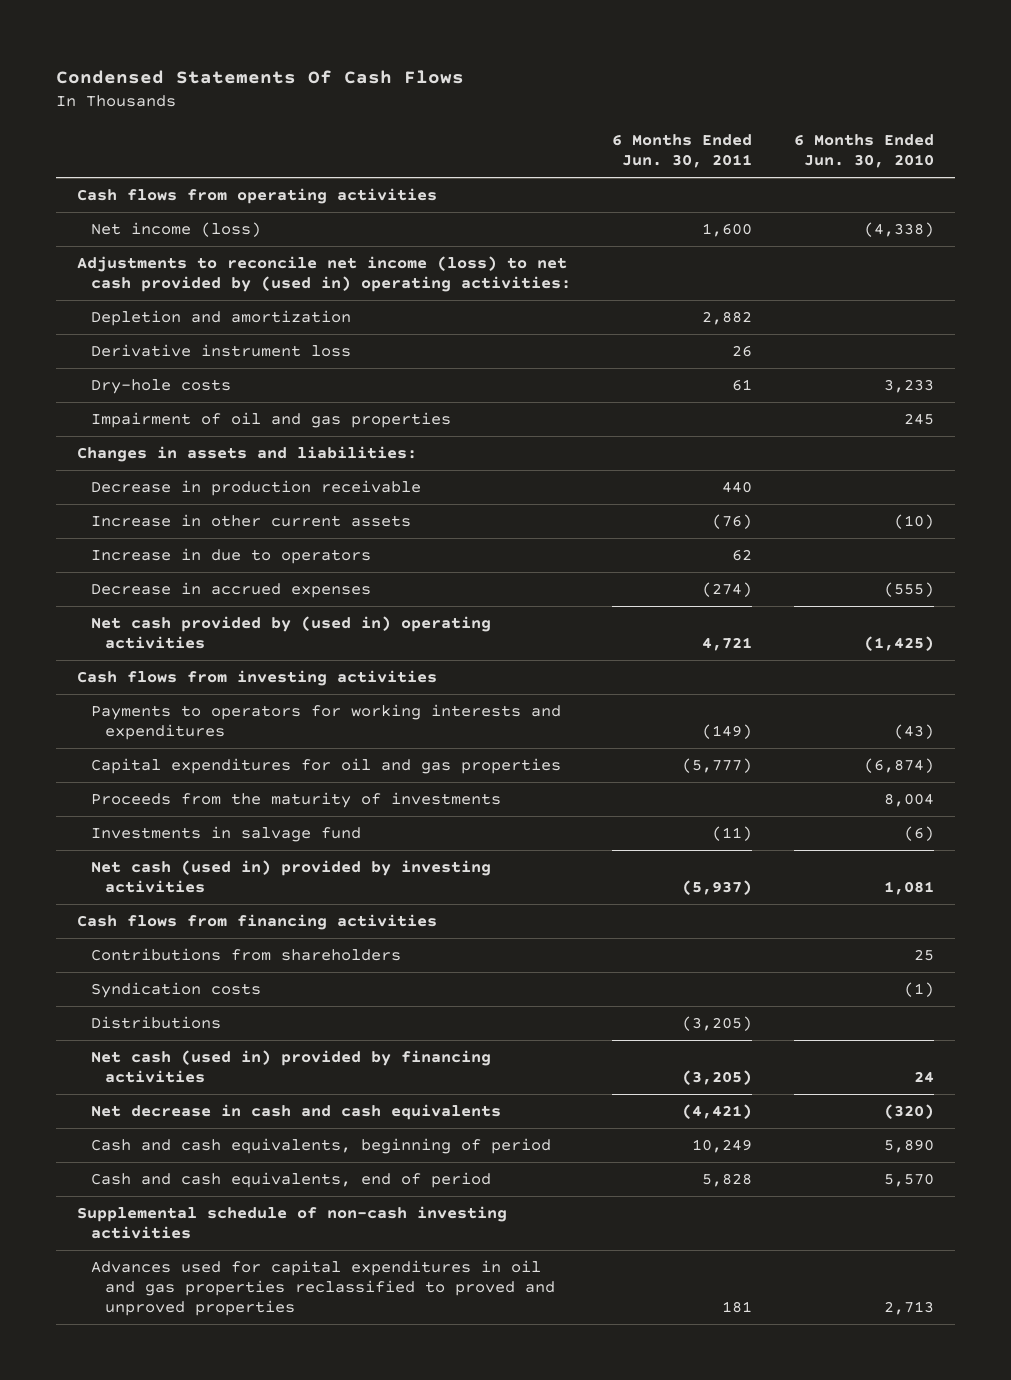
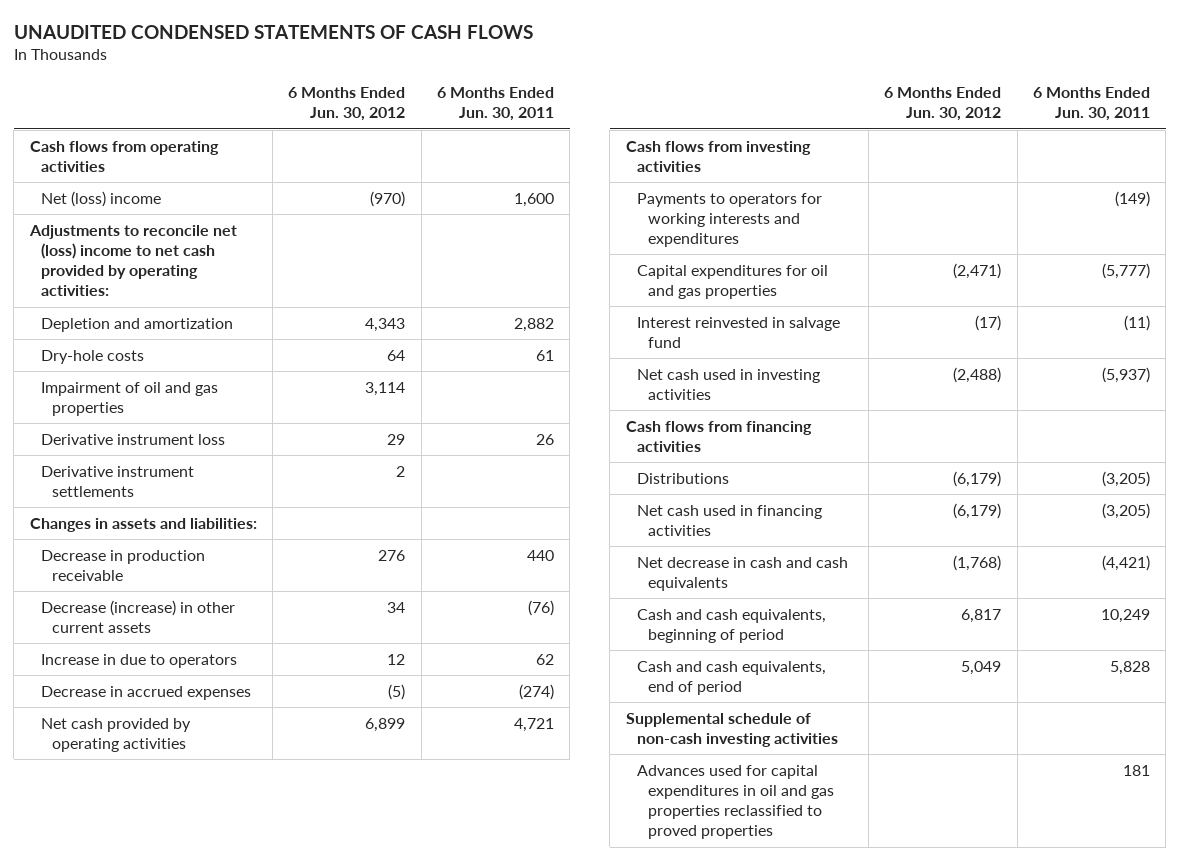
- Condensed Statements Of Cash Flows
+ UNAUDITED CONDENSED STATEMENTS OF CASH FLOWS
- | 6 Months Ended Jun. 30, 2011 | 6 Months Ended Jun. 30, 2010
+ | 6 Months Ended Jun. 30, 2012 | 6 Months Ended Jun. 30, 2011
- Net income (loss) | 1,600 | (4,338)
- Adjustments to reconcile net income (loss) to net cash provided by (used in) operating activities:
+ Net (loss) income | (970) | 1,600
+ Adjustments to reconcile net (loss) income to net cash provided by operating activities:
moved down: Derivative instrument loss | 29 | 26
+ Derivative instrument settlements | 2 |
- Increase in other current assets | (76) | (10)
+ Decrease (increase) in other current assets | 34 | (76)
- Net cash provided by (used in) operating activities | 4,721 | (1,425)
+ Net cash provided by operating activities | 6,899 | 4,721
- Proceeds from the maturity of investments | | 8,004
- Investments in salvage fund | (11) | (6)
- Net cash (used in) provided by investing activities | (5,937) | 1,081
+ Interest reinvested in salvage fund | (17) | (11)
+ Net cash used in investing activities | (2,488) | (5,937)
- Contributions from shareholders | | 25
- Syndication costs | | (1)
- Net cash (used in) provided by financing activities | (3,205) | 24
+ Net cash used in financing activities | (6,179) | (3,205)
- Advances used for capital expenditures in oil and gas properties reclassified to proved and unproved properties | 181 | 2,713
+ Advances used for capital expenditures in oil and gas properties reclassified to proved properties | | 181

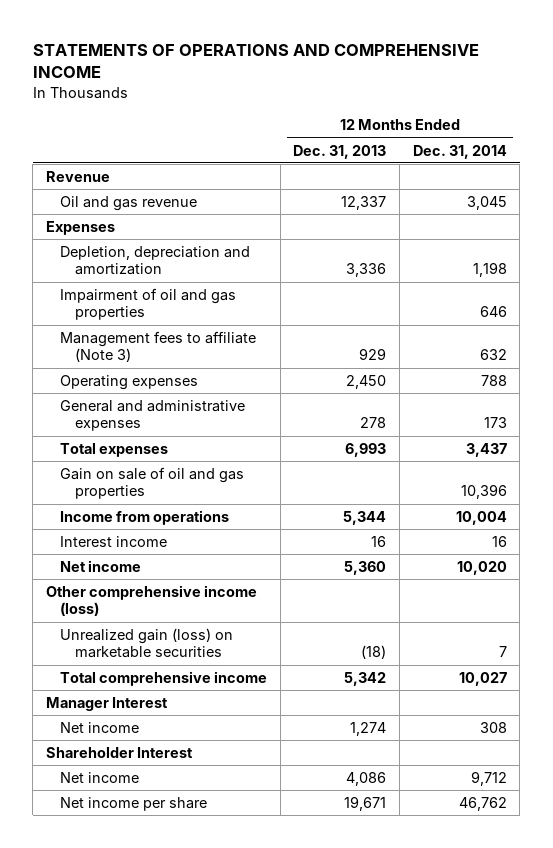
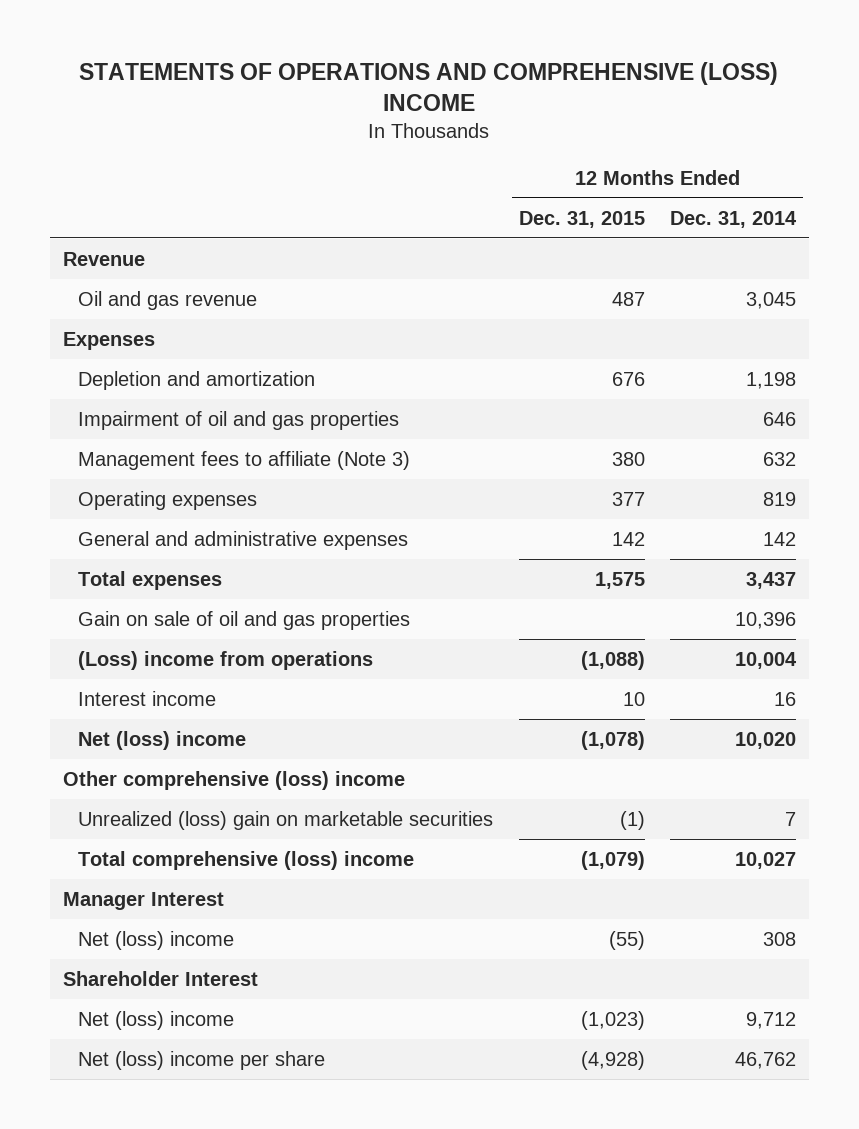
- STATEMENTS OF OPERATIONS AND COMPREHENSIVE INCOME
+ STATEMENTS OF OPERATIONS AND COMPREHENSIVE (LOSS) INCOME
- | 12 Months Ended Dec. 31, 2013 | 12 Months Ended Dec. 31, 2014
+ | 12 Months Ended Dec. 31, 2015 | 12 Months Ended Dec. 31, 2014
- Depletion, depreciation and amortization | 3,336 | 1,198
+ Depletion and amortization | 676 | 1,198
- Operating expenses | 2,450 | 788
- General and administrative expenses | 278 | 173
+ Operating expenses | 377 | 819
+ General and administrative expenses | 142 | 142
- Income from operations | 5,344 | 10,004
+ (Loss) income from operations | (1,088) | 10,004
- Net income | 5,360 | 10,020
- Other comprehensive income (loss)
- Unrealized gain (loss) on marketable securities | (18) | 7
- Total comprehensive income | 5,342 | 10,027
+ Net (loss) income | (1,078) | 10,020
+ Other comprehensive (loss) income
+ Unrealized (loss) gain on marketable securities | (1) | 7
+ Total comprehensive (loss) income | (1,079) | 10,027
- Net income | 1,274 | 308
+ Net (loss) income | (55) | 308
- Net income | 4,086 | 9,712
- Net income per share | 19,671 | 46,762
+ Net (loss) income | (1,023) | 9,712
+ Net (loss) income per share | (4,928) | 46,762

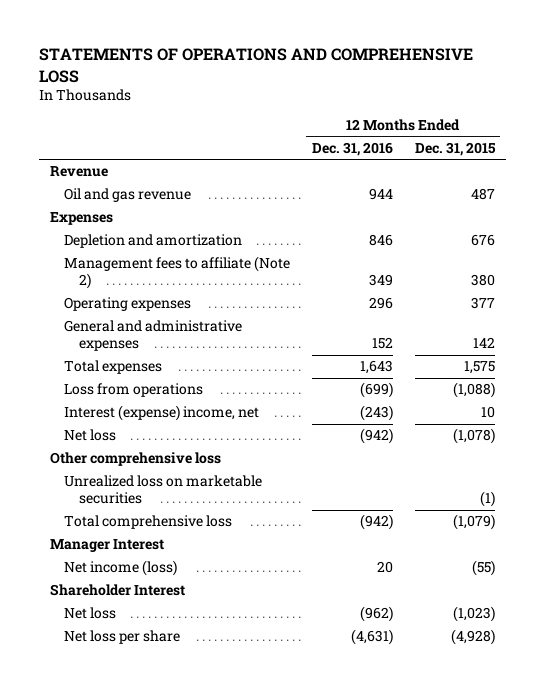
- STATEMENTS OF OPERATIONS AND COMPREHENSIVE (LOSS) INCOME
+ STATEMENTS OF OPERATIONS AND COMPREHENSIVE LOSS
- | 12 Months Ended Dec. 31, 2015 | 12 Months Ended Dec. 31, 2014
+ | 12 Months Ended Dec. 31, 2016 | 12 Months Ended Dec. 31, 2015
- Impairment of oil and gas properties | | 646
- Management fees to affiliate (Note 3) | 380 | 632
+ Management fees to affiliate (Note 2) | 349 | 380
- Gain on sale of oil and gas properties | | 10,396
- (Loss) income from operations | (1,088) | 10,004
- Interest income | 10 | 16
- Net (loss) income | (1,078) | 10,020
- Other comprehensive (loss) income
- Unrealized (loss) gain on marketable securities | (1) | 7
- Total comprehensive (loss) income | (1,079) | 10,027
+ Loss from operations | (699) | (1,088)
+ Interest (expense) income, net | (243) | 10
+ Net loss | (942) | (1,078)
+ Other comprehensive loss
+ Unrealized loss on marketable securities | | (1)
+ Total comprehensive loss | (942) | (1,079)
- Net (loss) income | (55) | 308
+ Net income (loss) | 20 | (55)
- Net (loss) income | (1,023) | 9,712
- Net (loss) income per share | (4,928) | 46,762
+ Net loss | (962) | (1,023)
+ Net loss per share | (4,631) | (4,928)

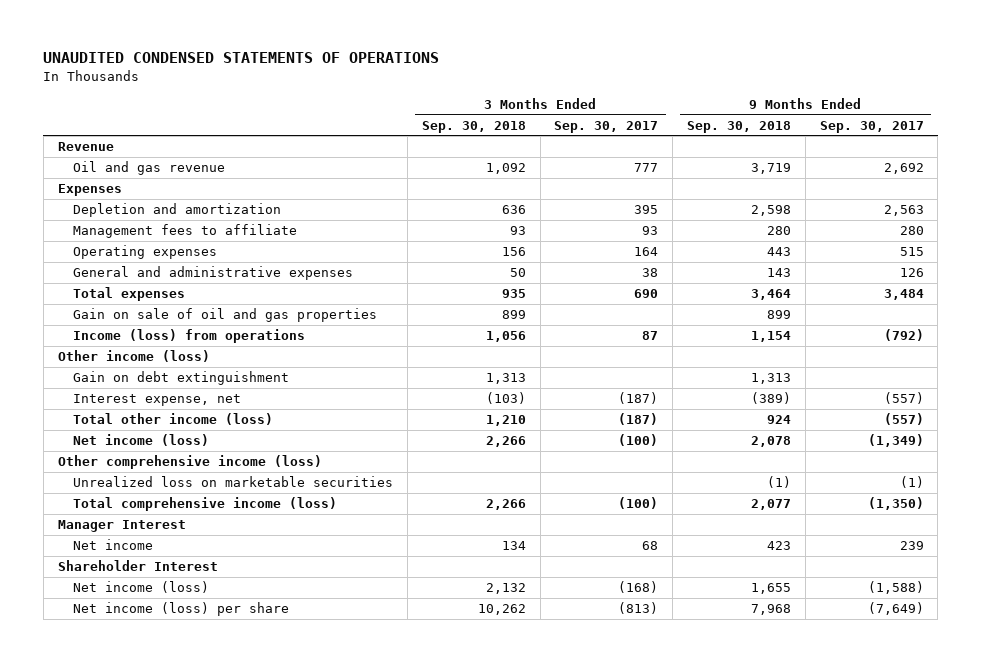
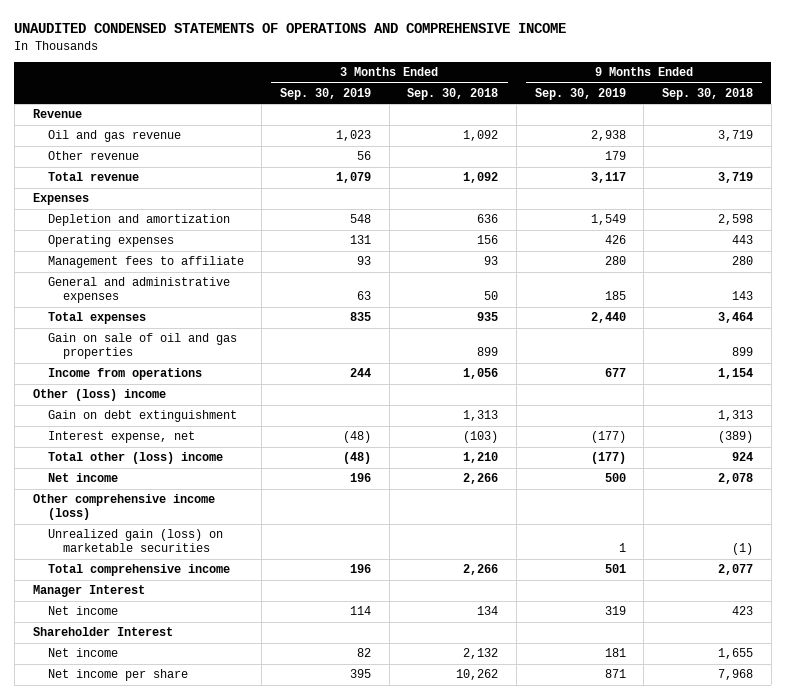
- UNAUDITED CONDENSED STATEMENTS OF OPERATIONS
+ UNAUDITED CONDENSED STATEMENTS OF OPERATIONS AND COMPREHENSIVE INCOME
- | 3 Months Ended Sep. 30, 2018 | 3 Months Ended Sep. 30, 2017 | 9 Months Ended Sep. 30, 2018 | 9 Months Ended Sep. 30, 2017
+ | 3 Months Ended Sep. 30, 2019 | 3 Months Ended Sep. 30, 2018 | 9 Months Ended Sep. 30, 2019 | 9 Months Ended Sep. 30, 2018
+ Other revenue | 56 | | 179 |
+ Total revenue | 1,079 | 1,092 | 3,117 | 3,719
moved down: Management fees to affiliate | 93 | 93 | 280 | 280
- Income (loss) from operations | 1,056 | 87 | 1,154 | (792)
- Other income (loss)
+ Income from operations | 244 | 1,056 | 677 | 1,154
+ Other (loss) income
- Total other income (loss) | 1,210 | (187) | 924 | (557)
- Net income (loss) | 2,266 | (100) | 2,078 | (1,349)
+ Total other (loss) income | (48) | 1,210 | (177) | 924
+ Net income | 196 | 2,266 | 500 | 2,078
- Unrealized loss on marketable securities | | | (1) | (1)
- Total comprehensive income (loss) | 2,266 | (100) | 2,077 | (1,350)
+ Unrealized gain (loss) on marketable securities | | | 1 | (1)
+ Total comprehensive income | 196 | 2,266 | 501 | 2,077
- Net income (loss) | 2,132 | (168) | 1,655 | (1,588)
- Net income (loss) per share | 10,262 | (813) | 7,968 | (7,649)
+ Net income | 82 | 2,132 | 181 | 1,655
+ Net income per share | 395 | 10,262 | 871 | 7,968

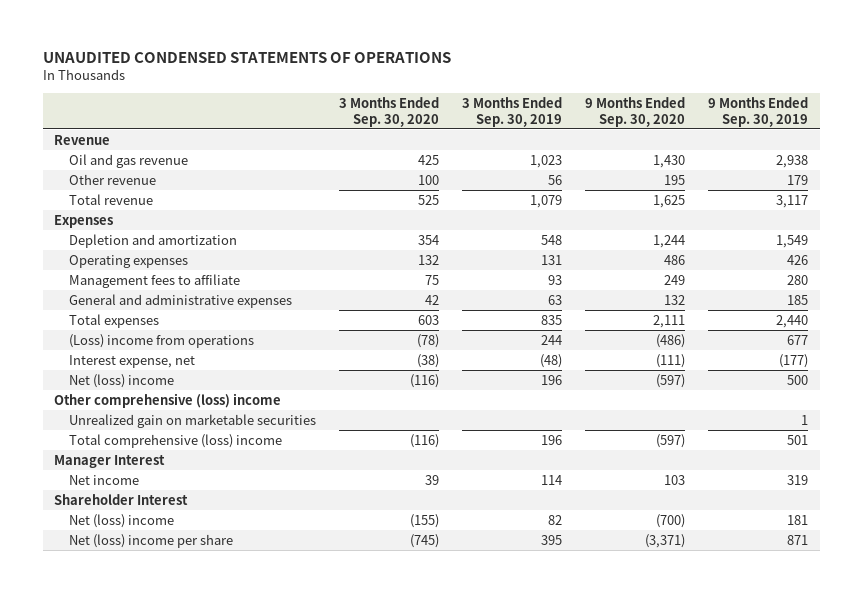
- UNAUDITED CONDENSED STATEMENTS OF OPERATIONS AND COMPREHENSIVE INCOME
+ UNAUDITED CONDENSED STATEMENTS OF OPERATIONS
- | 3 Months Ended Sep. 30, 2019 | 3 Months Ended Sep. 30, 2018 | 9 Months Ended Sep. 30, 2019 | 9 Months Ended Sep. 30, 2018
+ | 3 Months Ended Sep. 30, 2020 | 3 Months Ended Sep. 30, 2019 | 9 Months Ended Sep. 30, 2020 | 9 Months Ended Sep. 30, 2019
- Gain on sale of oil and gas properties | | 899 | | 899
- Income from operations | 244 | 1,056 | 677 | 1,154
- Other (loss) income
- Gain on debt extinguishment | | 1,313 | | 1,313
+ (Loss) income from operations | (78) | 244 | (486) | 677
- Total other (loss) income | (48) | 1,210 | (177) | 924
- Net income | 196 | 2,266 | 500 | 2,078
- Other comprehensive income (loss)
- Unrealized gain (loss) on marketable securities | | | 1 | (1)
- Total comprehensive income | 196 | 2,266 | 501 | 2,077
+ Net (loss) income | (116) | 196 | (597) | 500
+ Other comprehensive (loss) income
+ Unrealized gain on marketable securities | | | | 1
+ Total comprehensive (loss) income | (116) | 196 | (597) | 501
- Net income | 82 | 2,132 | 181 | 1,655
- Net income per share | 395 | 10,262 | 871 | 7,968
+ Net (loss) income | (155) | 82 | (700) | 181
+ Net (loss) income per share | (745) | 395 | (3,371) | 871

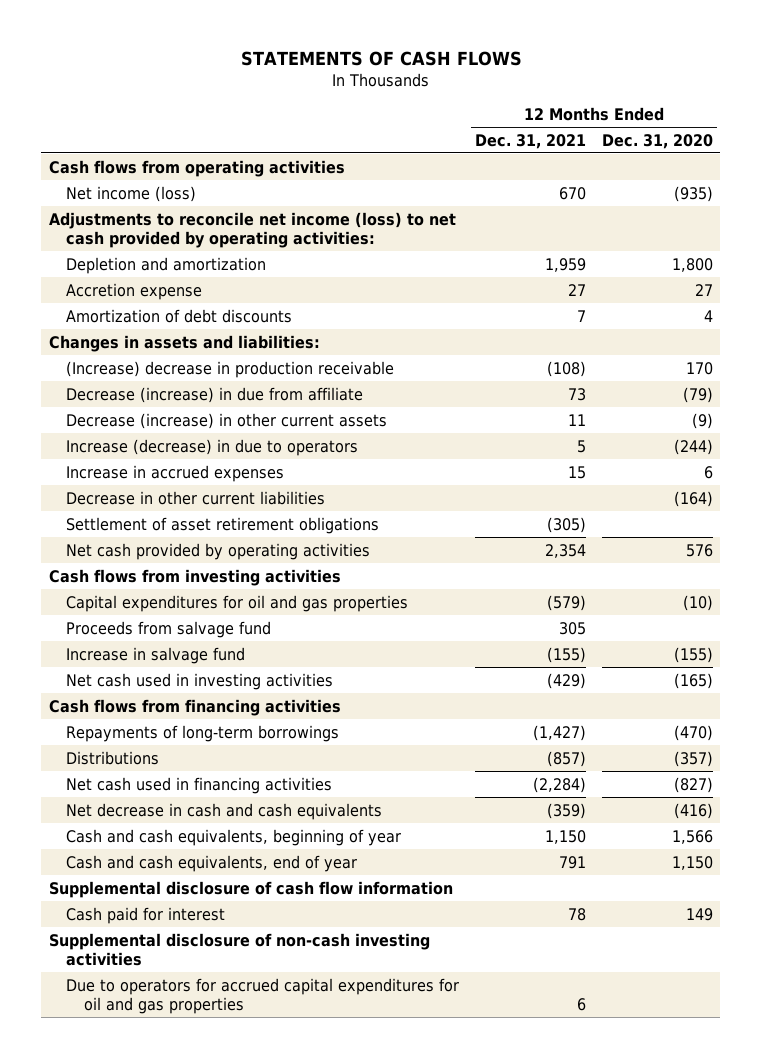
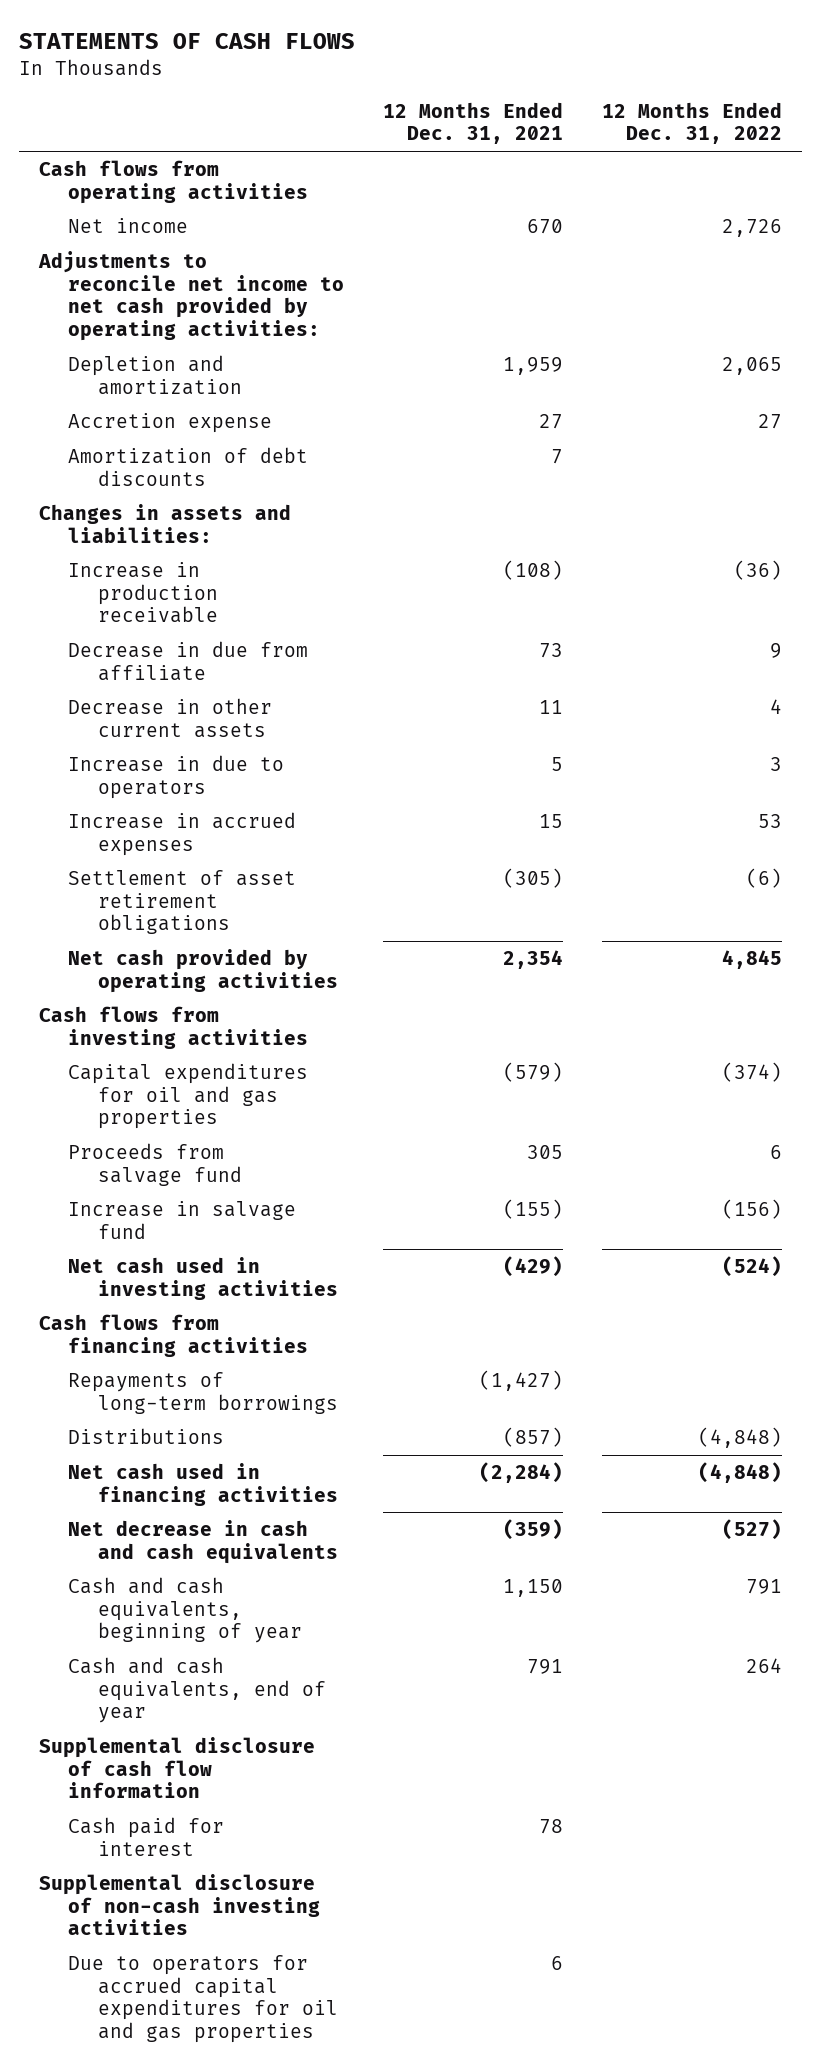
- | 12 Months Ended Dec. 31, 2021 | 12 Months Ended Dec. 31, 2020
+ | 12 Months Ended Dec. 31, 2021 | 12 Months Ended Dec. 31, 2022
- Net income (loss) | 670 | (935)
- Adjustments to reconcile net income (loss) to net cash provided by operating activities:
+ Net income | 670 | 2,726
+ Adjustments to reconcile net income to net cash provided by operating activities:
- (Increase) decrease in production receivable | (108) | 170
- Decrease (increase) in due from affiliate | 73 | (79)
- Decrease (increase) in other current assets | 11 | (9)
- Increase (decrease) in due to operators | 5 | (244)
+ Increase in production receivable | (108) | (36)
+ Decrease in due from affiliate | 73 | 9
+ Decrease in other current assets | 11 | 4
+ Increase in due to operators | 5 | 3
- Decrease in other current liabilities | | (164)

